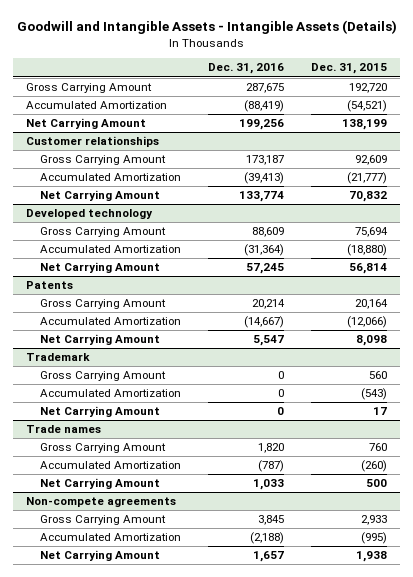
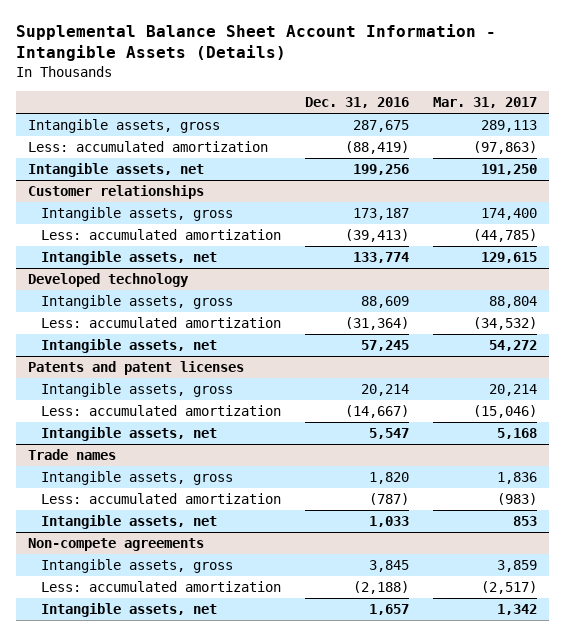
- Goodwill and Intangible Assets - Intangible Assets (Details)
+ Supplemental Balance Sheet Account Information - Intangible Assets (Details)
- | Dec. 31, 2016 | Dec. 31, 2015
+ | Dec. 31, 2016 | Mar. 31, 2017
- Gross Carrying Amount | 287,675 | 192,720
- Accumulated Amortization | (88,419) | (54,521)
- Net Carrying Amount | 199,256 | 138,199
+ Intangible assets, gross | 287,675 | 289,113
+ Less: accumulated amortization | (88,419) | (97,863)
+ Intangible assets, net | 199,256 | 191,250
@ Customer relationships
- Gross Carrying Amount | 173,187 | 92,609
- Accumulated Amortization | (39,413) | (21,777)
- Net Carrying Amount | 133,774 | 70,832
+ Intangible assets, gross | 173,187 | 174,400
+ Less: accumulated amortization | (39,413) | (44,785)
+ Intangible assets, net | 133,774 | 129,615
@ Developed technology
- Gross Carrying Amount | 88,609 | 75,694
- Accumulated Amortization | (31,364) | (18,880)
- Net Carrying Amount | 57,245 | 56,814
- Patents
- Gross Carrying Amount | 20,214 | 20,164
- Accumulated Amortization | (14,667) | (12,066)
- Net Carrying Amount | 5,547 | 8,098
- Trademark
- Gross Carrying Amount | 0 | 560
- Accumulated Amortization | 0 | (543)
- Net Carrying Amount | 0 | 17
@ Developed technology
+ Intangible assets, gross | 88,609 | 88,804
+ Less: accumulated amortization | (31,364) | (34,532)
+ Intangible assets, net | 57,245 | 54,272
+ Patents and patent licenses
+ Intangible assets, gross | 20,214 | 20,214
+ Less: accumulated amortization | (14,667) | (15,046)
+ Intangible assets, net | 5,547 | 5,168
@ Trade names
- Gross Carrying Amount | 1,820 | 760
- Accumulated Amortization | (787) | (260)
- Net Carrying Amount | 1,033 | 500
+ Intangible assets, gross | 1,820 | 1,836
+ Less: accumulated amortization | (787) | (983)
+ Intangible assets, net | 1,033 | 853
@ Non-compete agreements
- Gross Carrying Amount | 3,845 | 2,933
- Accumulated Amortization | (2,188) | (995)
- Net Carrying Amount | 1,657 | 1,938
+ Intangible assets, gross | 3,845 | 3,859
+ Less: accumulated amortization | (2,188) | (2,517)
+ Intangible assets, net | 1,657 | 1,342

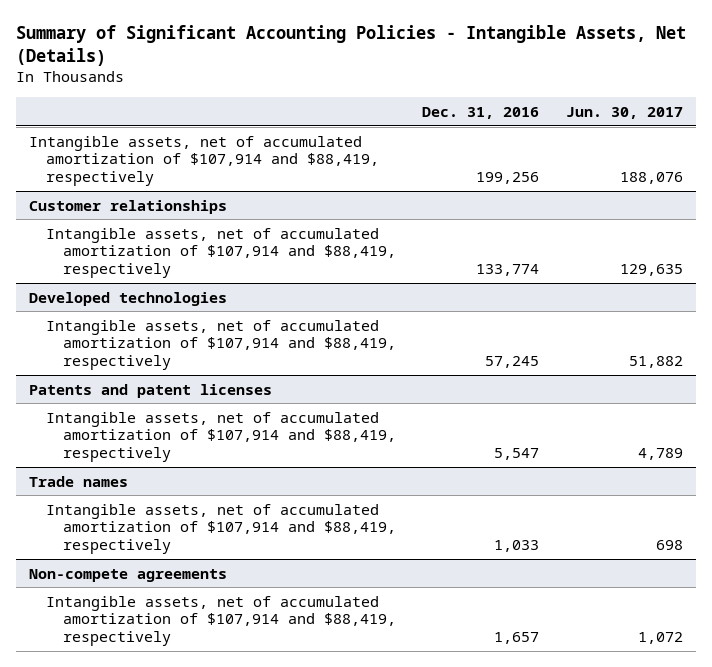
- Supplemental Balance Sheet Account Information - Intangible Assets (Details)
+ Summary of Significant Accounting Policies - Intangible Assets, Net (Details)
- | Dec. 31, 2016 | Mar. 31, 2017
+ | Dec. 31, 2016 | Jun. 30, 2017
- Intangible assets, gross | 287,675 | 289,113
- Less: accumulated amortization | (88,419) | (97,863)
- Intangible assets, net | 199,256 | 191,250
+ Intangible assets, net of accumulated amortization of $107,914 and $88,419, respectively | 199,256 | 188,076
@ Customer relationships
- Intangible assets, gross | 173,187 | 174,400
- Less: accumulated amortization | (39,413) | (44,785)
- Intangible assets, net | 133,774 | 129,615
- Developed technology
- Intangible assets, gross | 88,609 | 88,804
- Less: accumulated amortization | (31,364) | (34,532)
- Intangible assets, net | 57,245 | 54,272
@ Customer relationships
+ Intangible assets, net of accumulated amortization of $107,914 and $88,419, respectively | 133,774 | 129,635
+ Developed technologies
+ Intangible assets, net of accumulated amortization of $107,914 and $88,419, respectively | 57,245 | 51,882
@ Patents and patent licenses
- Intangible assets, gross | 20,214 | 20,214
- Less: accumulated amortization | (14,667) | (15,046)
- Intangible assets, net | 5,547 | 5,168
+ Intangible assets, net of accumulated amortization of $107,914 and $88,419, respectively | 5,547 | 4,789
@ Trade names
- Intangible assets, gross | 1,820 | 1,836
- Less: accumulated amortization | (787) | (983)
- Intangible assets, net | 1,033 | 853
+ Intangible assets, net of accumulated amortization of $107,914 and $88,419, respectively | 1,033 | 698
@ Non-compete agreements
- Intangible assets, gross | 3,845 | 3,859
- Less: accumulated amortization | (2,188) | (2,517)
- Intangible assets, net | 1,657 | 1,342
+ Intangible assets, net of accumulated amortization of $107,914 and $88,419, respectively | 1,657 | 1,072

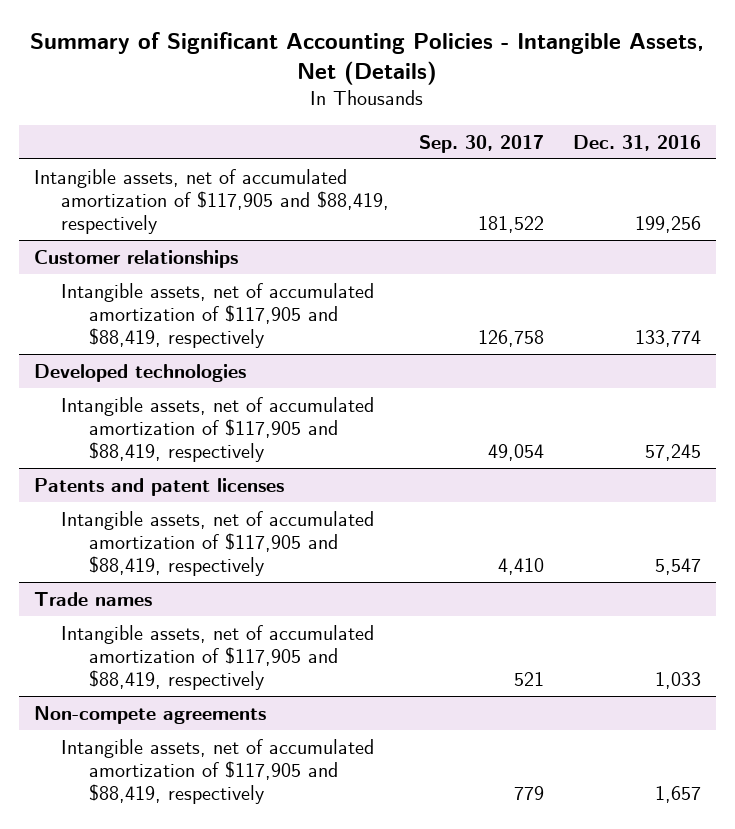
- | Dec. 31, 2016 | Jun. 30, 2017
+ | Sep. 30, 2017 | Dec. 31, 2016
- Intangible assets, net of accumulated amortization of $107,914 and $88,419, respectively | 199,256 | 188,076
+ Intangible assets, net of accumulated amortization of $117,905 and $88,419, respectively | 181,522 | 199,256
@ Customer relationships
- Intangible assets, net of accumulated amortization of $107,914 and $88,419, respectively | 133,774 | 129,635
+ Intangible assets, net of accumulated amortization of $117,905 and $88,419, respectively | 126,758 | 133,774
@ Developed technologies
- Intangible assets, net of accumulated amortization of $107,914 and $88,419, respectively | 57,245 | 51,882
+ Intangible assets, net of accumulated amortization of $117,905 and $88,419, respectively | 49,054 | 57,245
@ Patents and patent licenses
- Intangible assets, net of accumulated amortization of $107,914 and $88,419, respectively | 5,547 | 4,789
+ Intangible assets, net of accumulated amortization of $117,905 and $88,419, respectively | 4,410 | 5,547
@ Trade names
- Intangible assets, net of accumulated amortization of $107,914 and $88,419, respectively | 1,033 | 698
+ Intangible assets, net of accumulated amortization of $117,905 and $88,419, respectively | 521 | 1,033
@ Non-compete agreements
- Intangible assets, net of accumulated amortization of $107,914 and $88,419, respectively | 1,657 | 1,072
+ Intangible assets, net of accumulated amortization of $117,905 and $88,419, respectively | 779 | 1,657

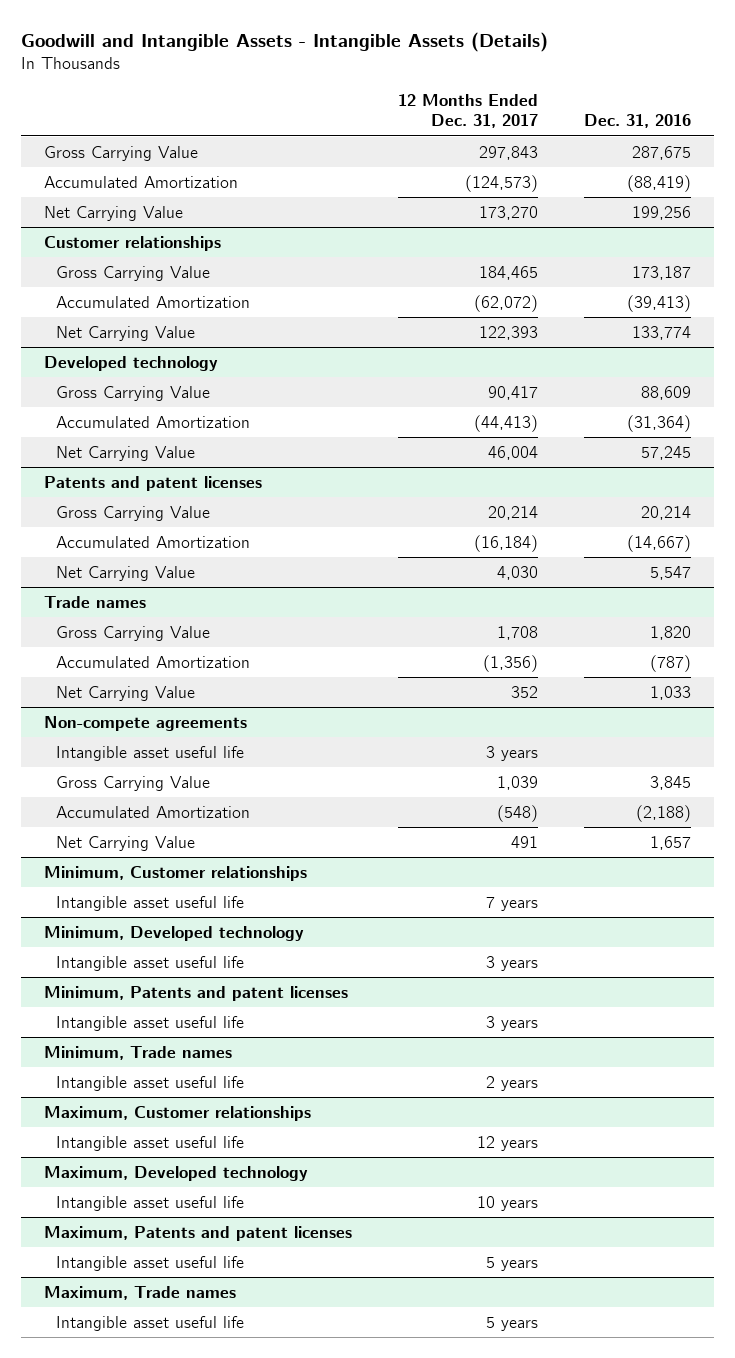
- Summary of Significant Accounting Policies - Intangible Assets, Net (Details)
+ Goodwill and Intangible Assets - Intangible Assets (Details)
- | Sep. 30, 2017 | Dec. 31, 2016
+ | 12 Months Ended Dec. 31, 2017 | Dec. 31, 2016
- Intangible assets, net of accumulated amortization of $117,905 and $88,419, respectively | 181,522 | 199,256
+ Gross Carrying Value | 297,843 | 287,675
+ Accumulated Amortization | (124,573) | (88,419)
+ Net Carrying Value | 173,270 | 199,256
@ Customer relationships
- Intangible assets, net of accumulated amortization of $117,905 and $88,419, respectively | 126,758 | 133,774
- Developed technologies
- Intangible assets, net of accumulated amortization of $117,905 and $88,419, respectively | 49,054 | 57,245
@ Customer relationships
+ Gross Carrying Value | 184,465 | 173,187
+ Accumulated Amortization | (62,072) | (39,413)
+ Net Carrying Value | 122,393 | 133,774
+ Developed technology
+ Gross Carrying Value | 90,417 | 88,609
+ Accumulated Amortization | (44,413) | (31,364)
+ Net Carrying Value | 46,004 | 57,245
@ Patents and patent licenses
- Intangible assets, net of accumulated amortization of $117,905 and $88,419, respectively | 4,410 | 5,547
+ Gross Carrying Value | 20,214 | 20,214
+ Accumulated Amortization | (16,184) | (14,667)
+ Net Carrying Value | 4,030 | 5,547
@ Trade names
- Intangible assets, net of accumulated amortization of $117,905 and $88,419, respectively | 521 | 1,033
+ Gross Carrying Value | 1,708 | 1,820
+ Accumulated Amortization | (1,356) | (787)
+ Net Carrying Value | 352 | 1,033
@ Non-compete agreements
- Intangible assets, net of accumulated amortization of $117,905 and $88,419, respectively | 779 | 1,657
+ Intangible asset useful life | 3 years |
+ Gross Carrying Value | 1,039 | 3,845
+ Accumulated Amortization | (548) | (2,188)
+ Net Carrying Value | 491 | 1,657
+ Minimum, Customer relationships
+ Intangible asset useful life | 7 years |
+ Minimum, Developed technology
+ Intangible asset useful life | 3 years |
+ Minimum, Patents and patent licenses
+ Intangible asset useful life | 3 years |
+ Minimum, Trade names
+ Intangible asset useful life | 2 years |
+ Maximum, Customer relationships
+ Intangible asset useful life | 12 years |
+ Maximum, Developed technology
+ Intangible asset useful life | 10 years |
+ Maximum, Patents and patent licenses
+ Intangible asset useful life | 5 years |
+ Maximum, Trade names
+ Intangible asset useful life | 5 years |

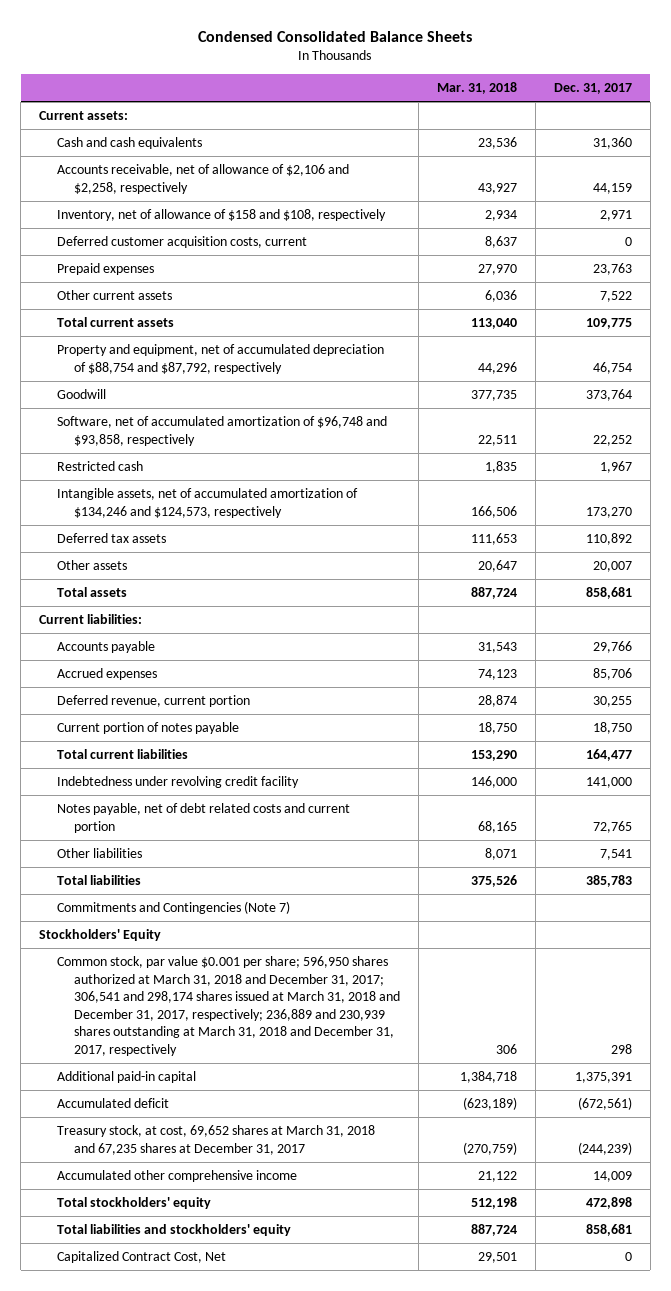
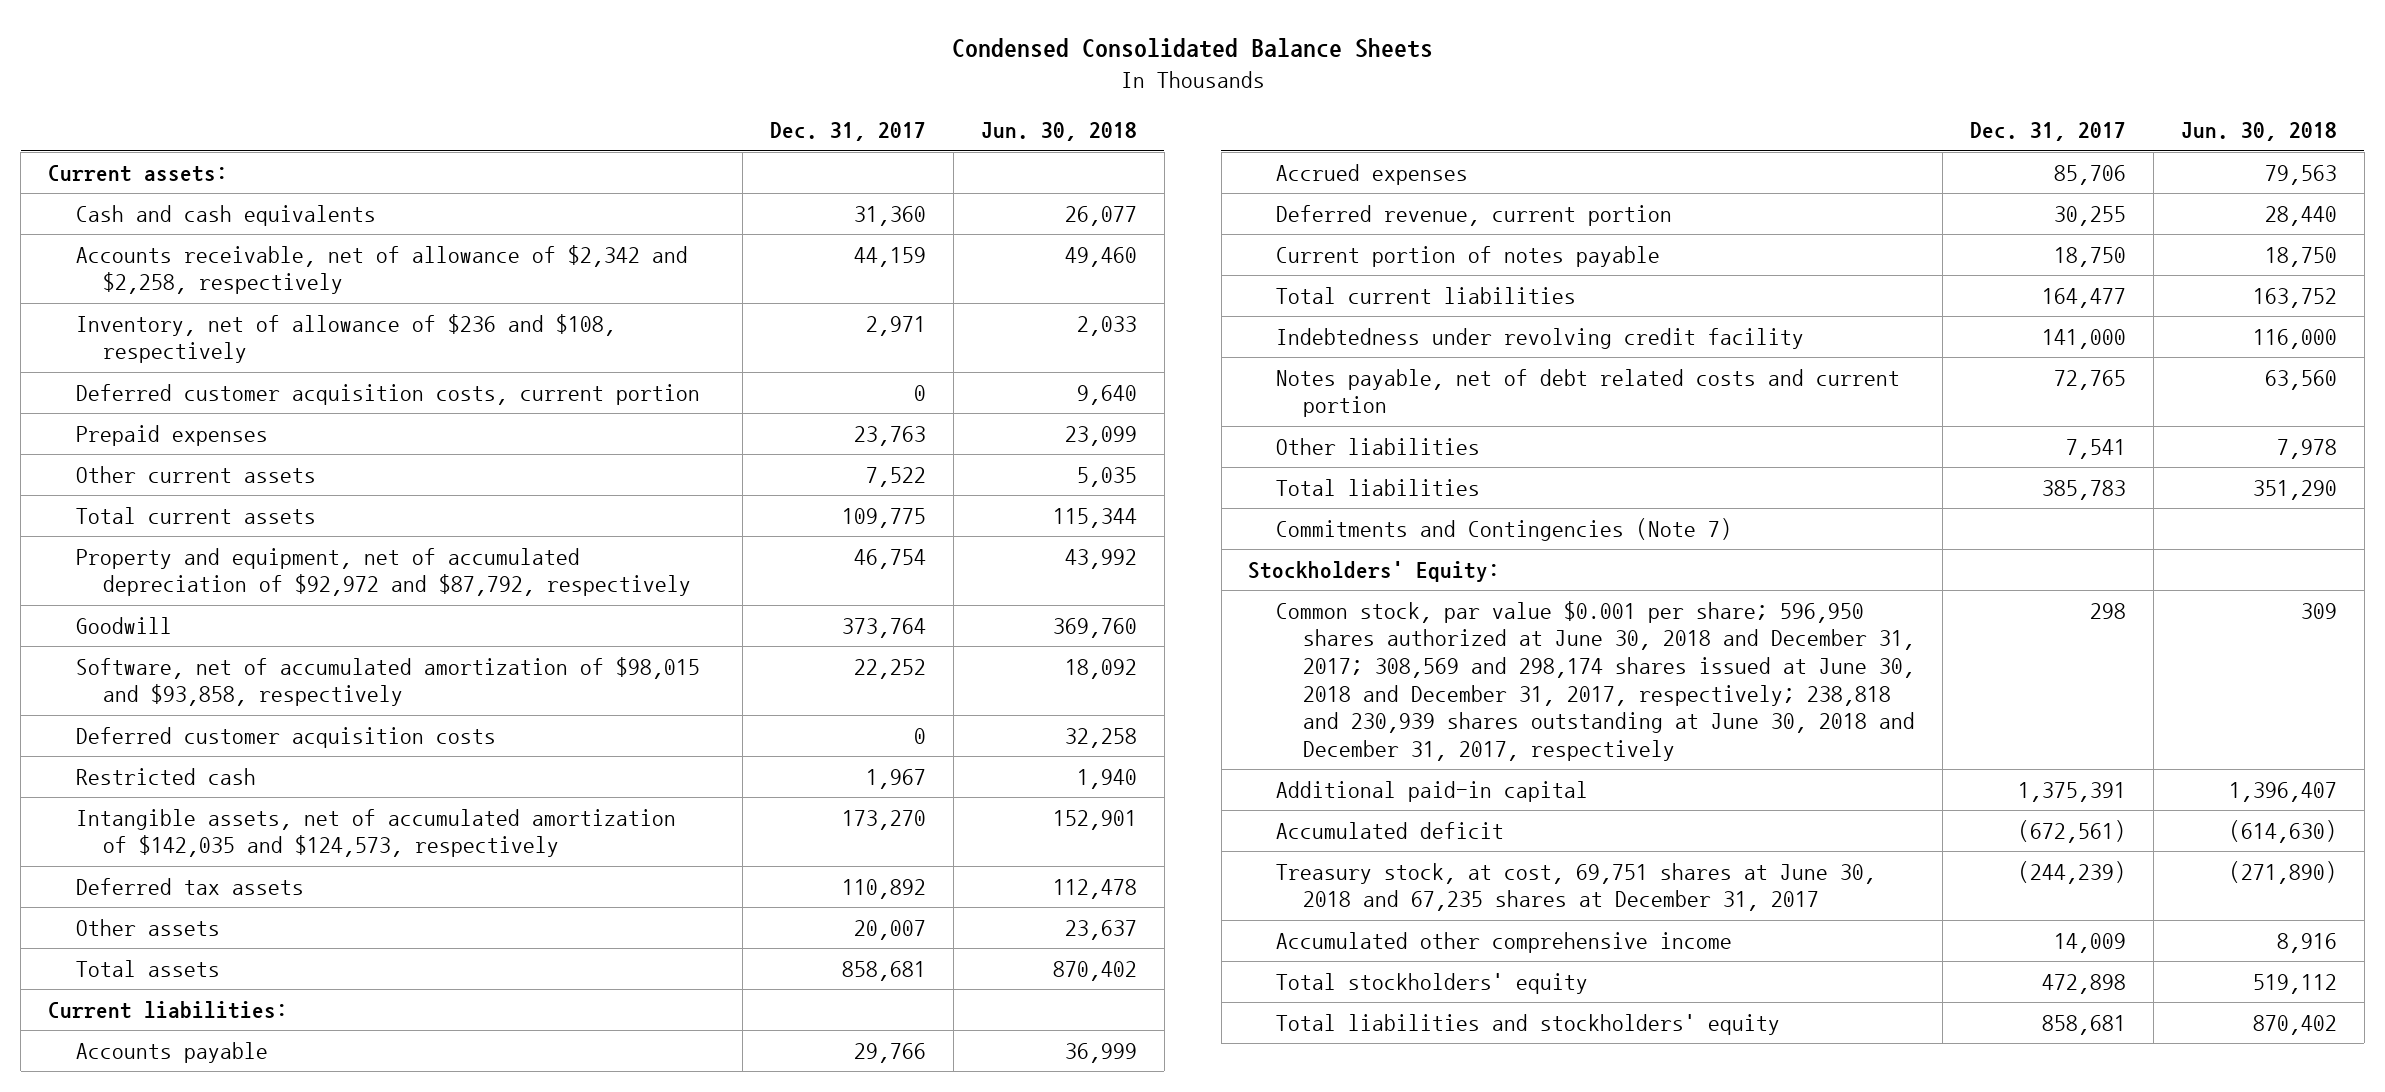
- | Mar. 31, 2018 | Dec. 31, 2017
+ | Dec. 31, 2017 | Jun. 30, 2018
- Accounts receivable, net of allowance of $2,106 and $2,258, respectively | 43,927 | 44,159
- Inventory, net of allowance of $158 and $108, respectively | 2,934 | 2,971
- Deferred customer acquisition costs, current | 8,637 | 0
+ Accounts receivable, net of allowance of $2,342 and $2,258, respectively | 44,159 | 49,460
+ Inventory, net of allowance of $236 and $108, respectively | 2,971 | 2,033
+ Deferred customer acquisition costs, current portion | 0 | 9,640
- Property and equipment, net of accumulated depreciation of $88,754 and $87,792, respectively | 44,296 | 46,754
+ Property and equipment, net of accumulated depreciation of $92,972 and $87,792, respectively | 46,754 | 43,992
- Software, net of accumulated amortization of $96,748 and $93,858, respectively | 22,511 | 22,252
+ Software, net of accumulated amortization of $98,015 and $93,858, respectively | 22,252 | 18,092
+ Deferred customer acquisition costs | 0 | 32,258
- Intangible assets, net of accumulated amortization of $134,246 and $124,573, respectively | 166,506 | 173,270
+ Intangible assets, net of accumulated amortization of $142,035 and $124,573, respectively | 173,270 | 152,901
- Stockholders' Equity
- Common stock, par value $0.001 per share; 596,950 shares authorized at March 31, 2018 and December 31, 2017; 306,541 and 298,174 shares issued at March 31, 2018 and December 31, 2017, respectively; 236,889 and 230,939 shares outstanding at March 31, 2018 and December 31, 2017, respectively | 306 | 298
+ Stockholders' Equity:
+ Common stock, par value $0.001 per share; 596,950 shares authorized at June 30, 2018 and December 31, 2017; 308,569 and 298,174 shares issued at June 30, 2018 and December 31, 2017, respectively; 238,818 and 230,939 shares outstanding at June 30, 2018 and December 31, 2017, respectively | 298 | 309
- Treasury stock, at cost, 69,652 shares at March 31, 2018 and 67,235 shares at December 31, 2017 | (270,759) | (244,239)
+ Treasury stock, at cost, 69,751 shares at June 30, 2018 and 67,235 shares at December 31, 2017 | (244,239) | (271,890)
- Capitalized Contract Cost, Net | 29,501 | 0

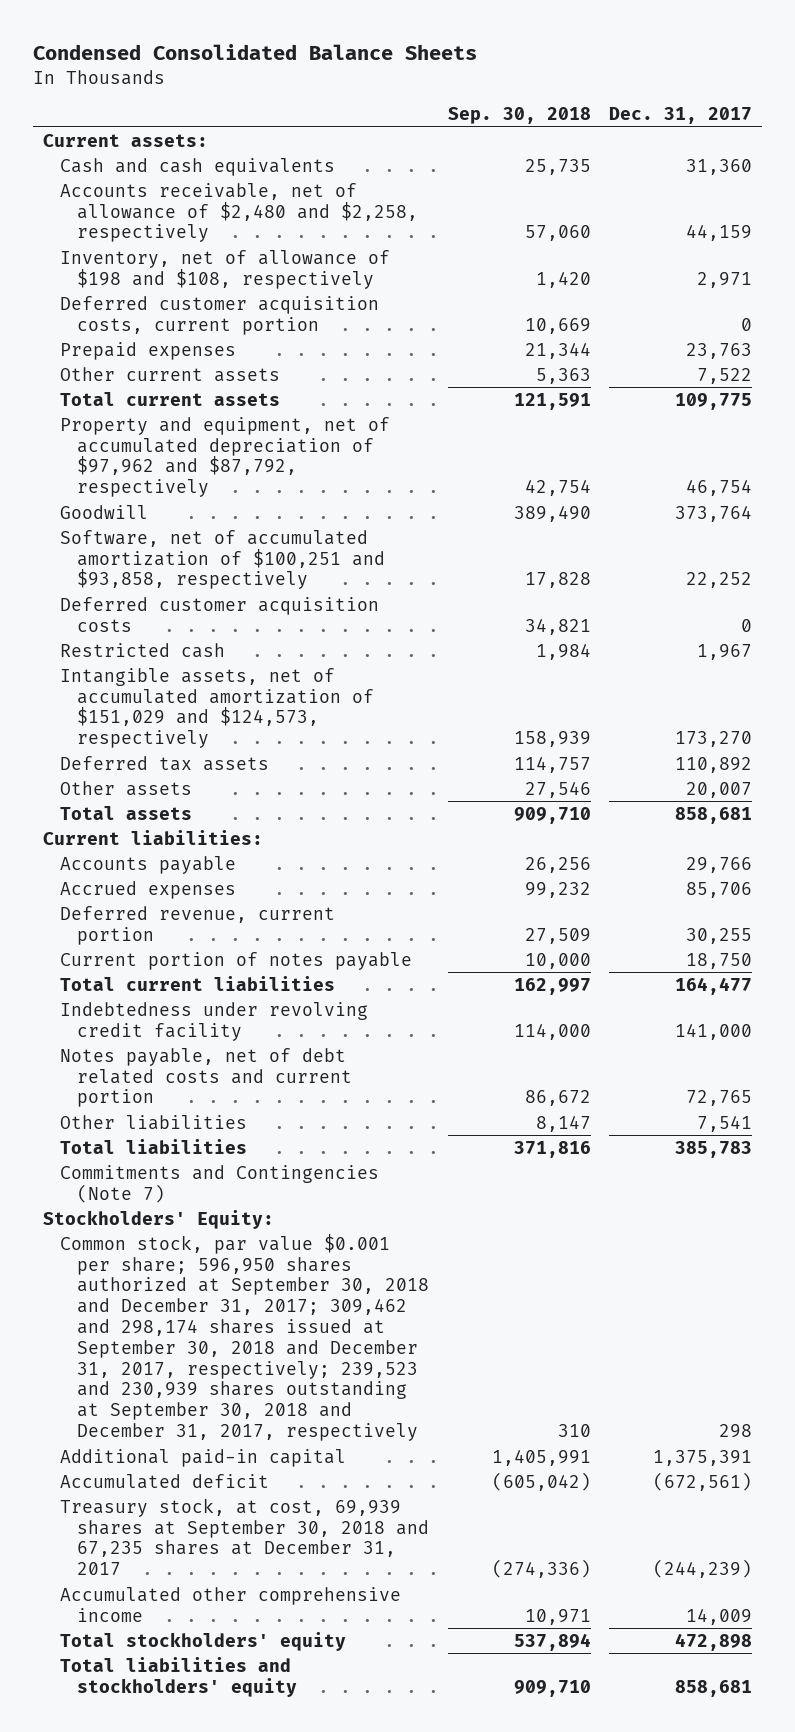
- | Dec. 31, 2017 | Jun. 30, 2018
+ | Sep. 30, 2018 | Dec. 31, 2017
- Accounts receivable, net of allowance of $2,342 and $2,258, respectively | 44,159 | 49,460
- Inventory, net of allowance of $236 and $108, respectively | 2,971 | 2,033
+ Accounts receivable, net of allowance of $2,480 and $2,258, respectively | 57,060 | 44,159
+ Inventory, net of allowance of $198 and $108, respectively | 1,420 | 2,971
- Property and equipment, net of accumulated depreciation of $92,972 and $87,792, respectively | 46,754 | 43,992
+ Property and equipment, net of accumulated depreciation of $97,962 and $87,792, respectively | 42,754 | 46,754
- Software, net of accumulated amortization of $98,015 and $93,858, respectively | 22,252 | 18,092
+ Software, net of accumulated amortization of $100,251 and $93,858, respectively | 17,828 | 22,252
- Intangible assets, net of accumulated amortization of $142,035 and $124,573, respectively | 173,270 | 152,901
+ Intangible assets, net of accumulated amortization of $151,029 and $124,573, respectively | 158,939 | 173,270
- Common stock, par value $0.001 per share; 596,950 shares authorized at June 30, 2018 and December 31, 2017; 308,569 and 298,174 shares issued at June 30, 2018 and December 31, 2017, respectively; 238,818 and 230,939 shares outstanding at June 30, 2018 and December 31, 2017, respectively | 298 | 309
+ Common stock, par value $0.001 per share; 596,950 shares authorized at September 30, 2018 and December 31, 2017; 309,462 and 298,174 shares issued at September 30, 2018 and December 31, 2017, respectively; 239,523 and 230,939 shares outstanding at September 30, 2018 and December 31, 2017, respectively | 310 | 298
- Treasury stock, at cost, 69,751 shares at June 30, 2018 and 67,235 shares at December 31, 2017 | (244,239) | (271,890)
+ Treasury stock, at cost, 69,939 shares at September 30, 2018 and 67,235 shares at December 31, 2017 | (274,336) | (244,239)

